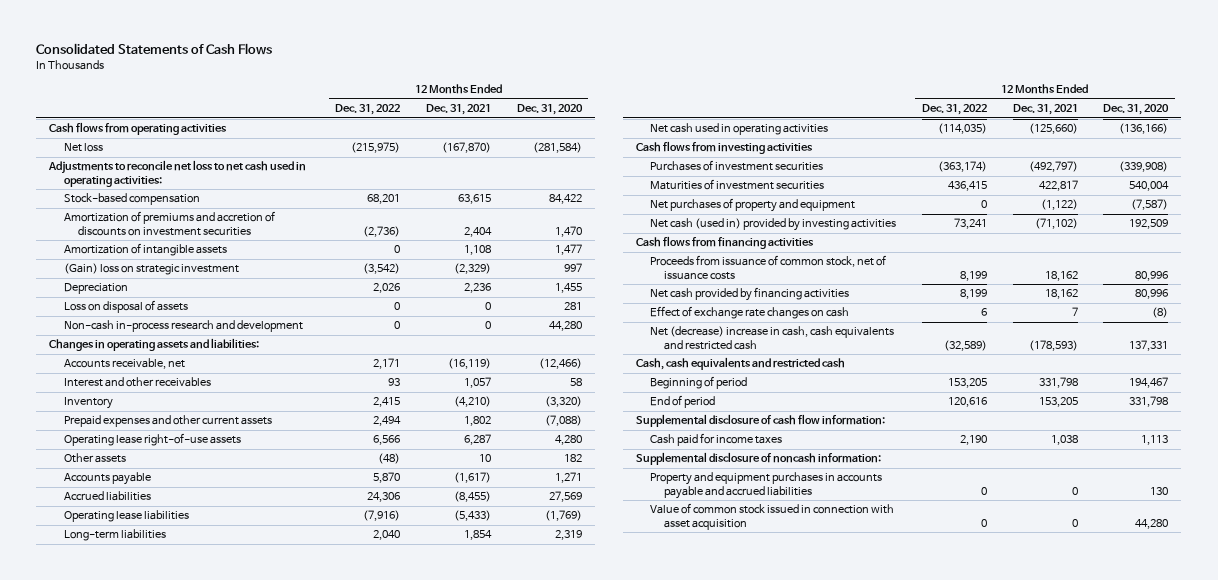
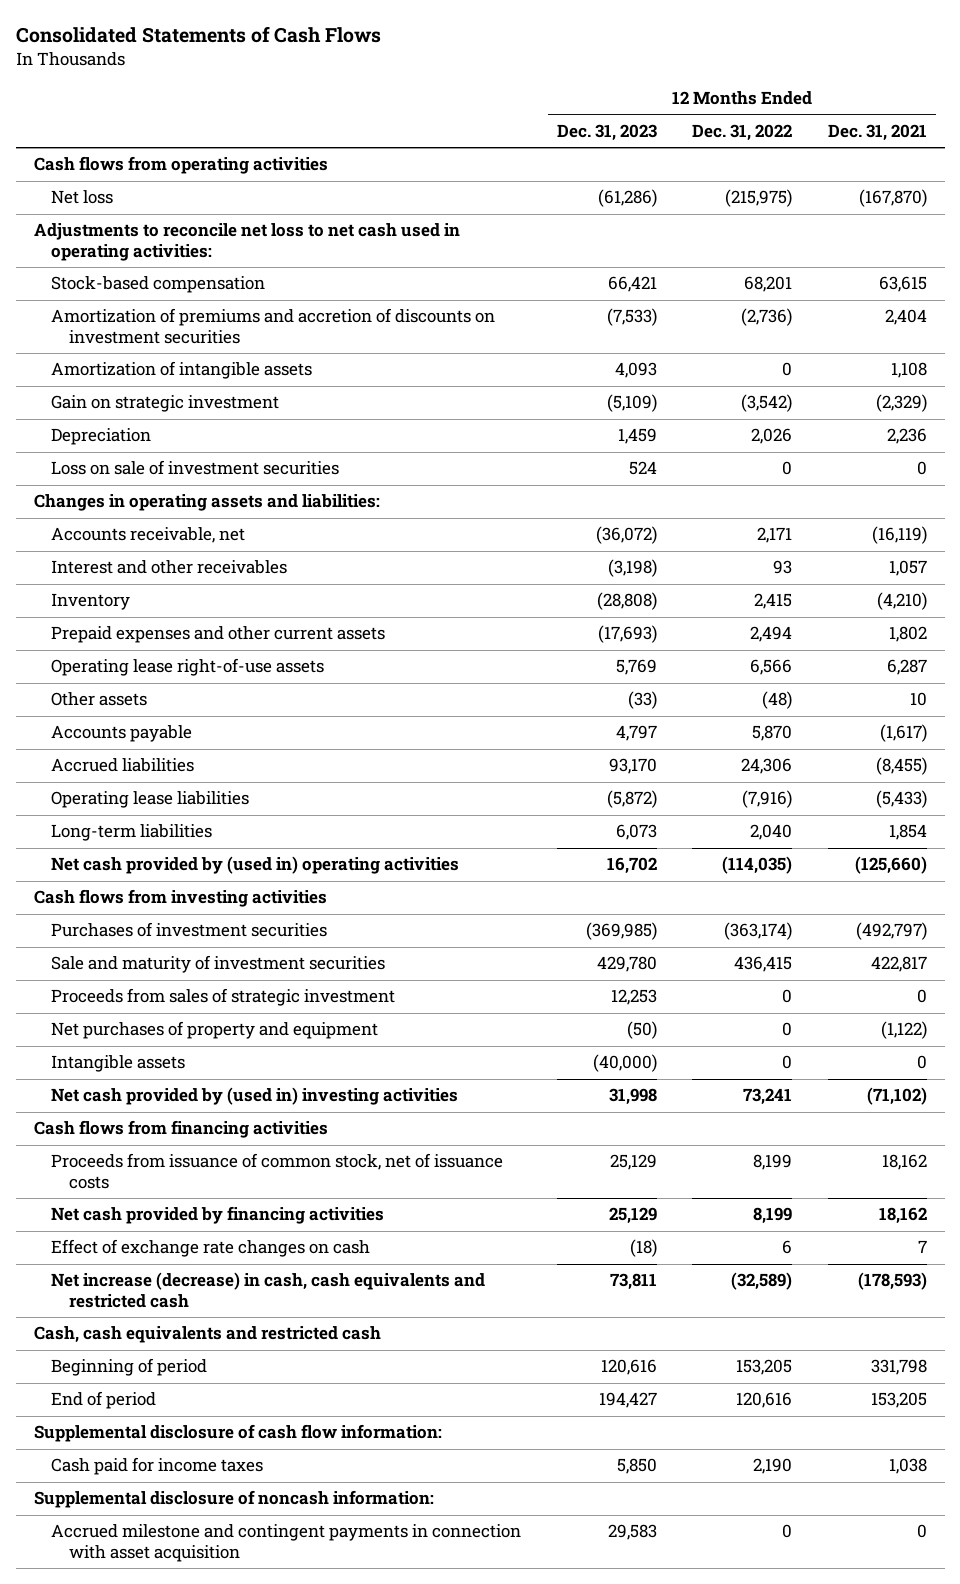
- | 12 Months Ended Dec. 31, 2022 | 12 Months Ended Dec. 31, 2021 | 12 Months Ended Dec. 31, 2020
+ | 12 Months Ended Dec. 31, 2023 | 12 Months Ended Dec. 31, 2022 | 12 Months Ended Dec. 31, 2021
- (Gain) loss on strategic investment | (3,542) | (2,329) | 997
+ Gain on strategic investment | (5,109) | (3,542) | (2,329)
- Loss on disposal of assets | 0 | 0 | 281
- Non-cash in-process research and development | 0 | 0 | 44,280
+ Loss on sale of investment securities | 524 | 0 | 0
- Net cash used in operating activities | (114,035) | (125,660) | (136,166)
+ Net cash provided by (used in) operating activities | 16,702 | (114,035) | (125,660)
- Maturities of investment securities | 436,415 | 422,817 | 540,004
+ Sale and maturity of investment securities | 429,780 | 436,415 | 422,817
+ Proceeds from sales of strategic investment | 12,253 | 0 | 0
- Net cash (used in) provided by investing activities | 73,241 | (71,102) | 192,509
+ Intangible assets | (40,000) | 0 | 0
+ Net cash provided by (used in) investing activities | 31,998 | 73,241 | (71,102)
- Net (decrease) increase in cash, cash equivalents and restricted cash | (32,589) | (178,593) | 137,331
+ Net increase (decrease) in cash, cash equivalents and restricted cash | 73,811 | (32,589) | (178,593)
- Property and equipment purchases in accounts payable and accrued liabilities | 0 | 0 | 130
- Value of common stock issued in connection with asset acquisition | 0 | 0 | 44,280
+ Accrued milestone and contingent payments in connection with asset acquisition | 29,583 | 0 | 0

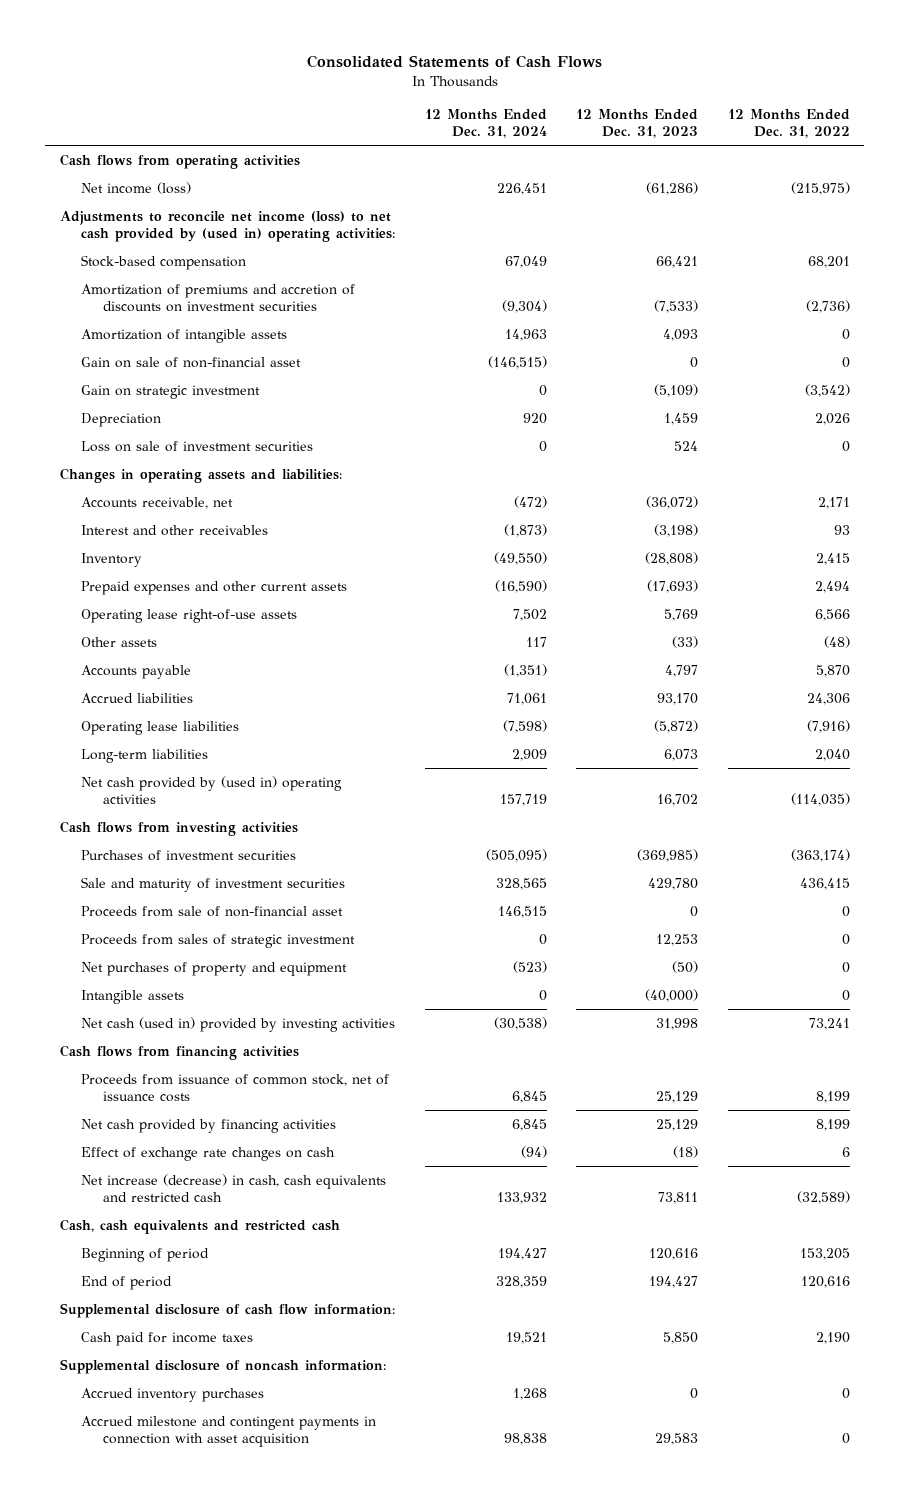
- | 12 Months Ended Dec. 31, 2023 | 12 Months Ended Dec. 31, 2022 | 12 Months Ended Dec. 31, 2021
+ | 12 Months Ended Dec. 31, 2024 | 12 Months Ended Dec. 31, 2023 | 12 Months Ended Dec. 31, 2022
- Net loss | (61,286) | (215,975) | (167,870)
- Adjustments to reconcile net loss to net cash used in operating activities:
+ Net income (loss) | 226,451 | (61,286) | (215,975)
+ Adjustments to reconcile net income (loss) to net cash provided by (used in) operating activities:
+ Gain on sale of non-financial asset | (146,515) | 0 | 0
+ Proceeds from sale of non-financial asset | 146,515 | 0 | 0
- Net cash provided by (used in) investing activities | 31,998 | 73,241 | (71,102)
+ Net cash (used in) provided by investing activities | (30,538) | 31,998 | 73,241
+ Accrued inventory purchases | 1,268 | 0 | 0

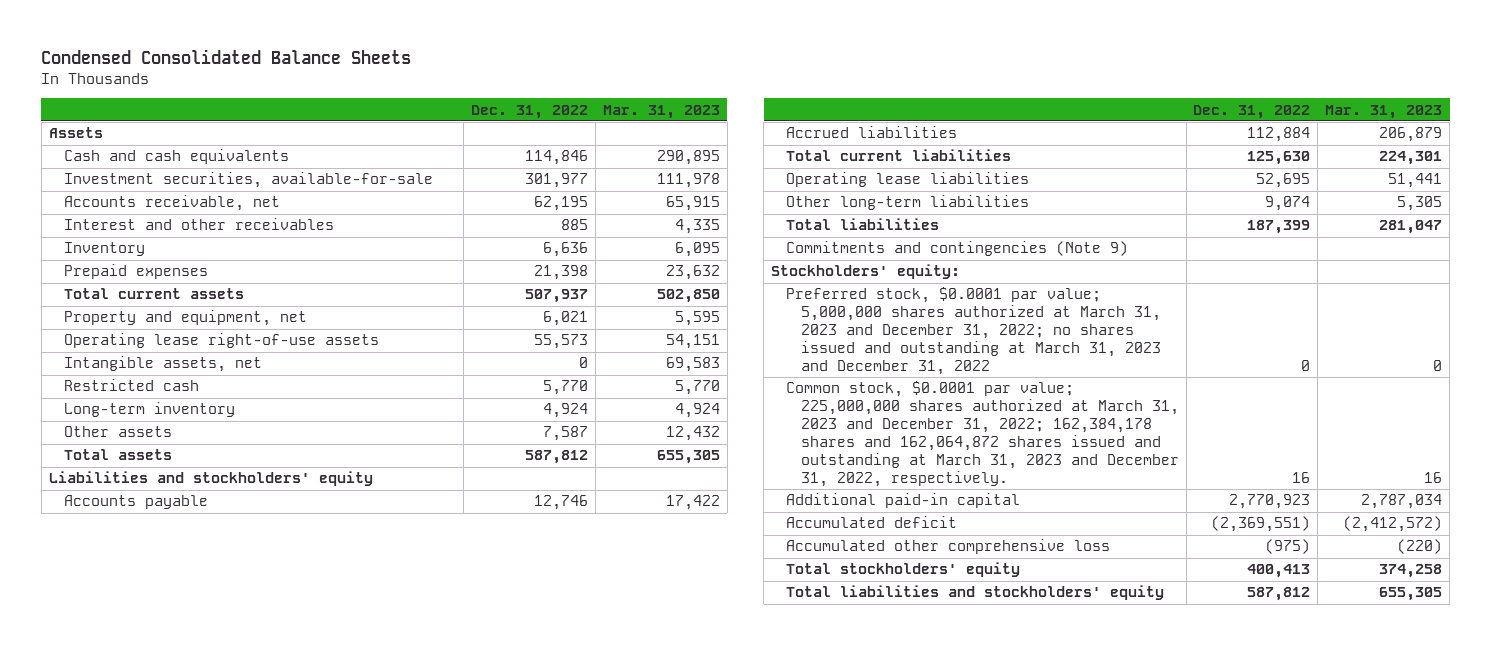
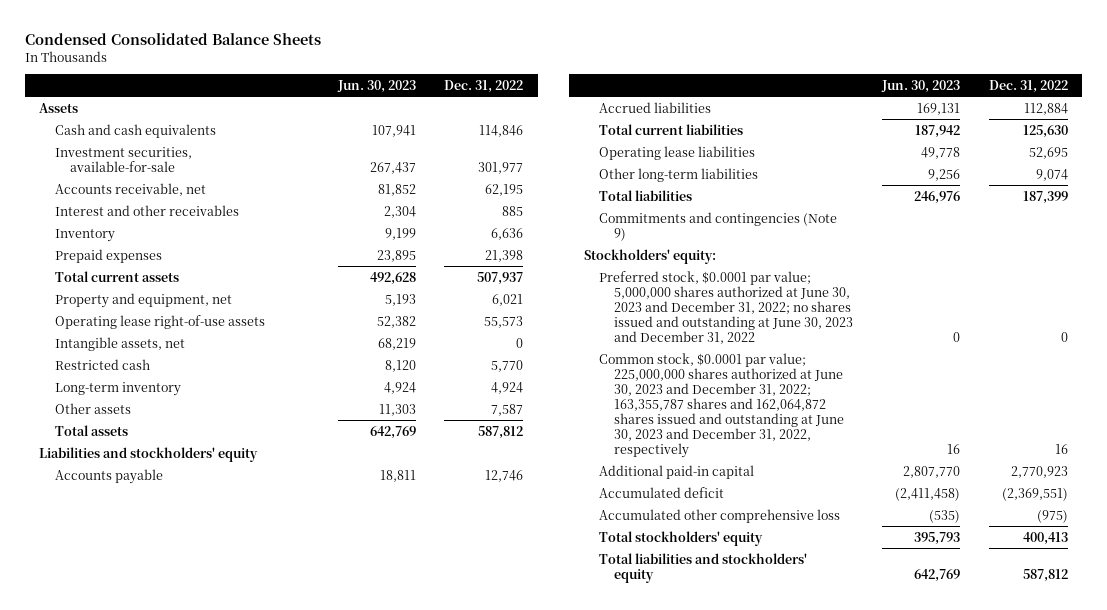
- | Dec. 31, 2022 | Mar. 31, 2023
+ | Jun. 30, 2023 | Dec. 31, 2022
- Preferred stock, $0.0001 par value; 5,000,000 shares authorized at March 31, 2023 and December 31, 2022; no shares issued and outstanding at March 31, 2023 and December 31, 2022 | 0 | 0
- Common stock, $0.0001 par value; 225,000,000 shares authorized at March 31, 2023 and December 31, 2022; 162,384,178 shares and 162,064,872 shares issued and outstanding at March 31, 2023 and December 31, 2022, respectively. | 16 | 16
+ Preferred stock, $0.0001 par value; 5,000,000 shares authorized at June 30, 2023 and December 31, 2022; no shares issued and outstanding at June 30, 2023 and December 31, 2022 | 0 | 0
+ Common stock, $0.0001 par value; 225,000,000 shares authorized at June 30, 2023 and December 31, 2022; 163,355,787 shares and 162,064,872 shares issued and outstanding at June 30, 2023 and December 31, 2022, respectively | 16 | 16

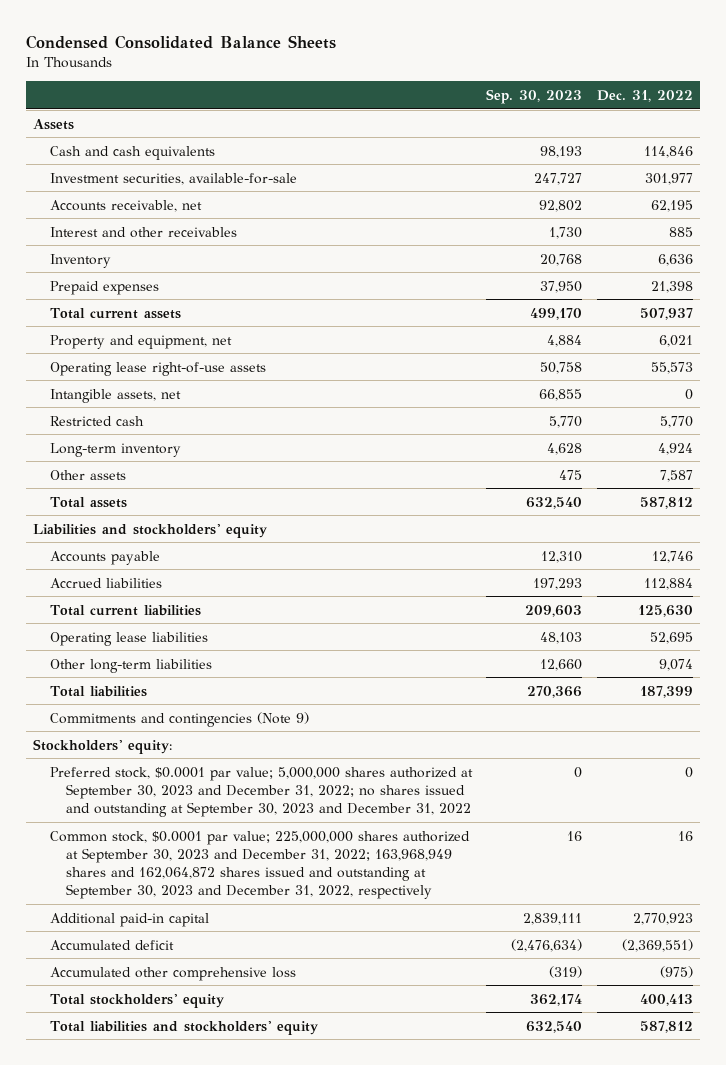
- | Jun. 30, 2023 | Dec. 31, 2022
+ | Sep. 30, 2023 | Dec. 31, 2022
- Preferred stock, $0.0001 par value; 5,000,000 shares authorized at June 30, 2023 and December 31, 2022; no shares issued and outstanding at June 30, 2023 and December 31, 2022 | 0 | 0
- Common stock, $0.0001 par value; 225,000,000 shares authorized at June 30, 2023 and December 31, 2022; 163,355,787 shares and 162,064,872 shares issued and outstanding at June 30, 2023 and December 31, 2022, respectively | 16 | 16
+ Preferred stock, $0.0001 par value; 5,000,000 shares authorized at September 30, 2023 and December 31, 2022; no shares issued and outstanding at September 30, 2023 and December 31, 2022 | 0 | 0
+ Common stock, $0.0001 par value; 225,000,000 shares authorized at September 30, 2023 and December 31, 2022; 163,968,949 shares and 162,064,872 shares issued and outstanding at September 30, 2023 and December 31, 2022, respectively | 16 | 16

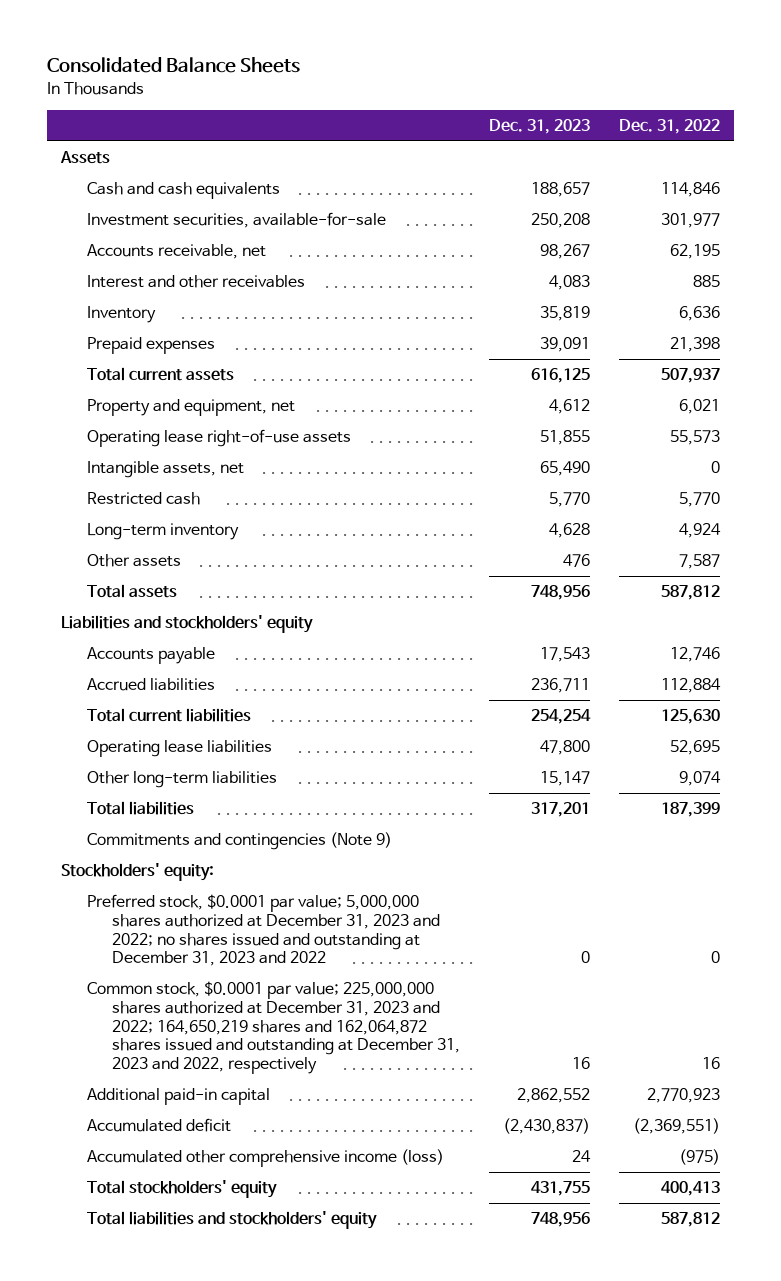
- Condensed Consolidated Balance Sheets
+ Consolidated Balance Sheets
- | Sep. 30, 2023 | Dec. 31, 2022
+ | Dec. 31, 2023 | Dec. 31, 2022
- Preferred stock, $0.0001 par value; 5,000,000 shares authorized at September 30, 2023 and December 31, 2022; no shares issued and outstanding at September 30, 2023 and December 31, 2022 | 0 | 0
- Common stock, $0.0001 par value; 225,000,000 shares authorized at September 30, 2023 and December 31, 2022; 163,968,949 shares and 162,064,872 shares issued and outstanding at September 30, 2023 and December 31, 2022, respectively | 16 | 16
+ Preferred stock, $0.0001 par value; 5,000,000 shares authorized at December 31, 2023 and 2022; no shares issued and outstanding at December 31, 2023 and 2022 | 0 | 0
+ Common stock, $0.0001 par value; 225,000,000 shares authorized at December 31, 2023 and 2022; 164,650,219 shares and 162,064,872 shares issued and outstanding at December 31, 2023 and 2022, respectively | 16 | 16
- Accumulated other comprehensive loss | (319) | (975)
+ Accumulated other comprehensive income (loss) | 24 | (975)

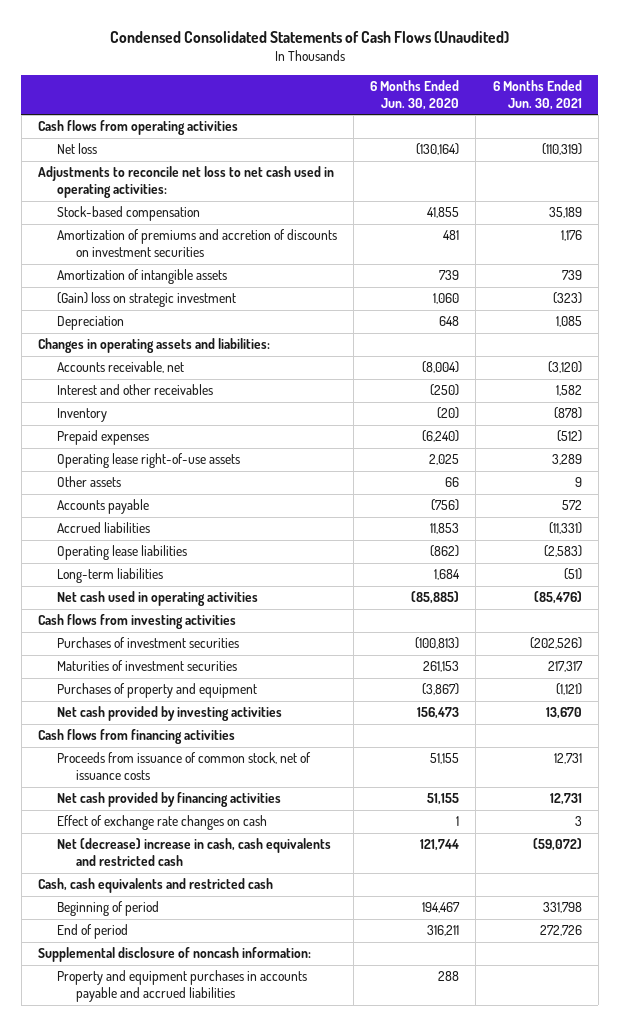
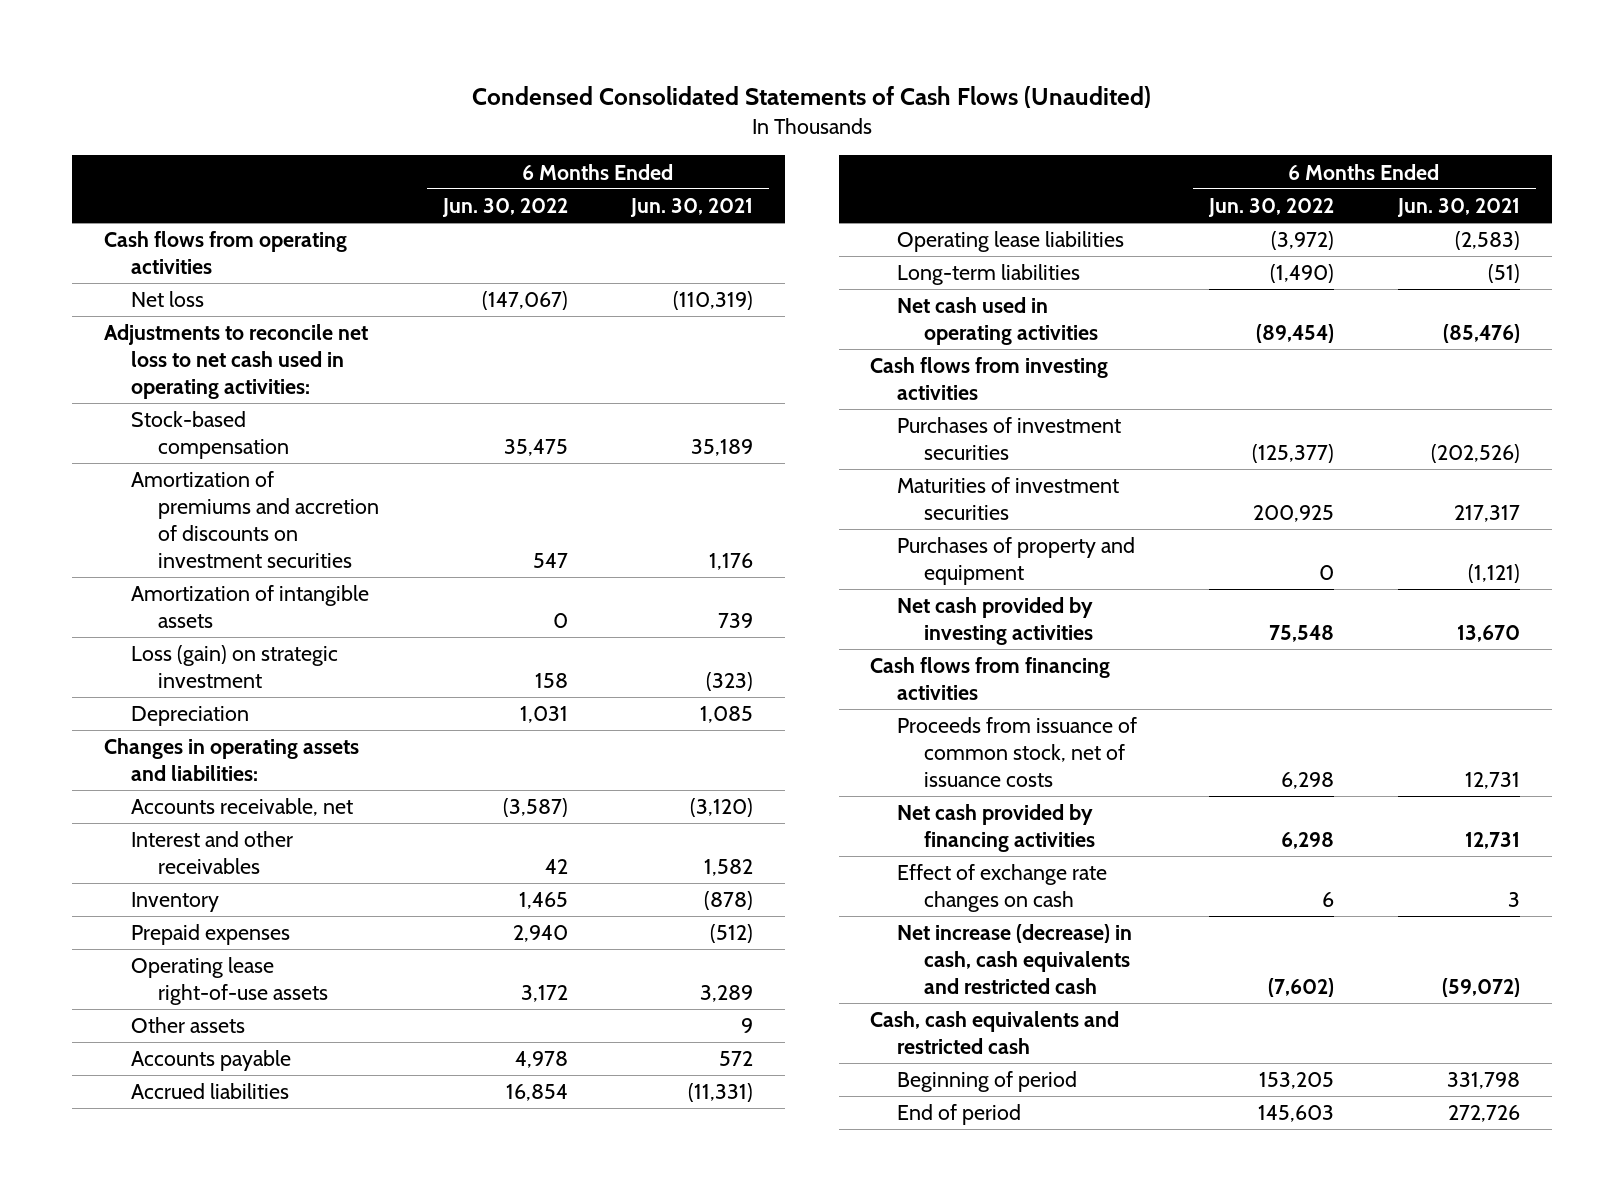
- | 6 Months Ended Jun. 30, 2020 | 6 Months Ended Jun. 30, 2021
+ | 6 Months Ended Jun. 30, 2022 | 6 Months Ended Jun. 30, 2021
- (Gain) loss on strategic investment | 1,060 | (323)
+ Loss (gain) on strategic investment | 158 | (323)
- Net (decrease) increase in cash, cash equivalents and restricted cash | 121,744 | (59,072)
+ Net increase (decrease) in cash, cash equivalents and restricted cash | (7,602) | (59,072)
- Supplemental disclosure of noncash information:
- Property and equipment purchases in accounts payable and accrued liabilities | 288 |

